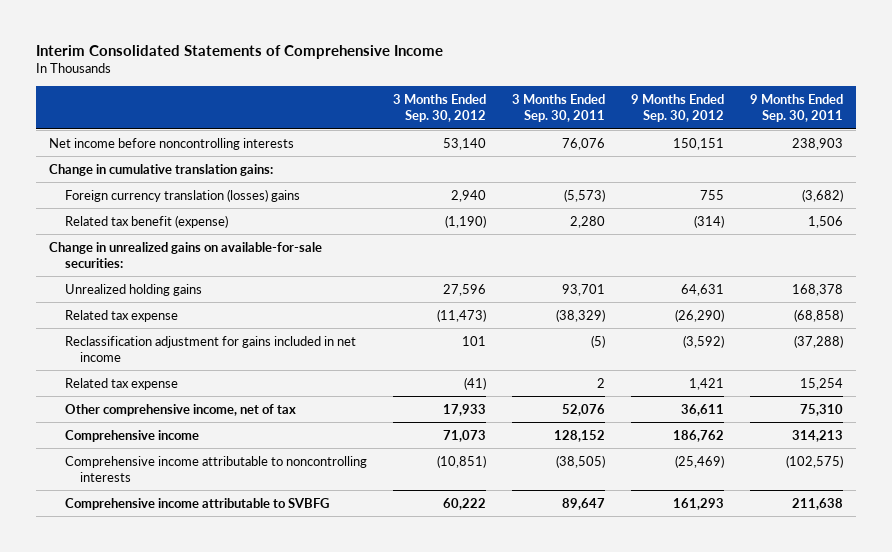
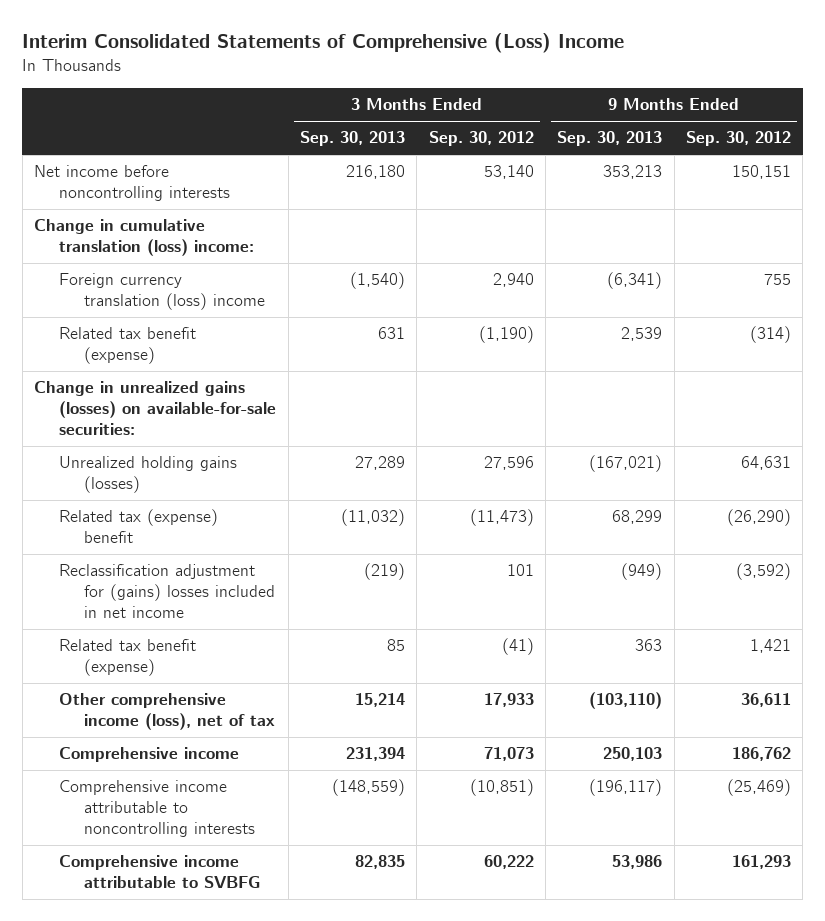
- Interim Consolidated Statements of Comprehensive Income
+ Interim Consolidated Statements of Comprehensive (Loss) Income
- | 3 Months Ended Sep. 30, 2012 | 3 Months Ended Sep. 30, 2011 | 9 Months Ended Sep. 30, 2012 | 9 Months Ended Sep. 30, 2011
+ | 3 Months Ended Sep. 30, 2013 | 3 Months Ended Sep. 30, 2012 | 9 Months Ended Sep. 30, 2013 | 9 Months Ended Sep. 30, 2012
- Change in cumulative translation gains:
- Foreign currency translation (losses) gains | 2,940 | (5,573) | 755 | (3,682)
+ Change in cumulative translation (loss) income:
+ Foreign currency translation (loss) income | (1,540) | 2,940 | (6,341) | 755
- Change in unrealized gains on available-for-sale securities:
- Unrealized holding gains | 27,596 | 93,701 | 64,631 | 168,378
- Related tax expense | (11,473) | (38,329) | (26,290) | (68,858)
- Reclassification adjustment for gains included in net income | 101 | (5) | (3,592) | (37,288)
- Related tax expense | (41) | 2 | 1,421 | 15,254
- Other comprehensive income, net of tax | 17,933 | 52,076 | 36,611 | 75,310
+ Change in unrealized gains (losses) on available-for-sale securities:
+ Unrealized holding gains (losses) | 27,289 | 27,596 | (167,021) | 64,631
+ Related tax (expense) benefit | (11,032) | (11,473) | 68,299 | (26,290)
+ Reclassification adjustment for (gains) losses included in net income | (219) | 101 | (949) | (3,592)
+ Related tax benefit (expense) | 85 | (41) | 363 | 1,421
+ Other comprehensive income (loss), net of tax | 15,214 | 17,933 | (103,110) | 36,611

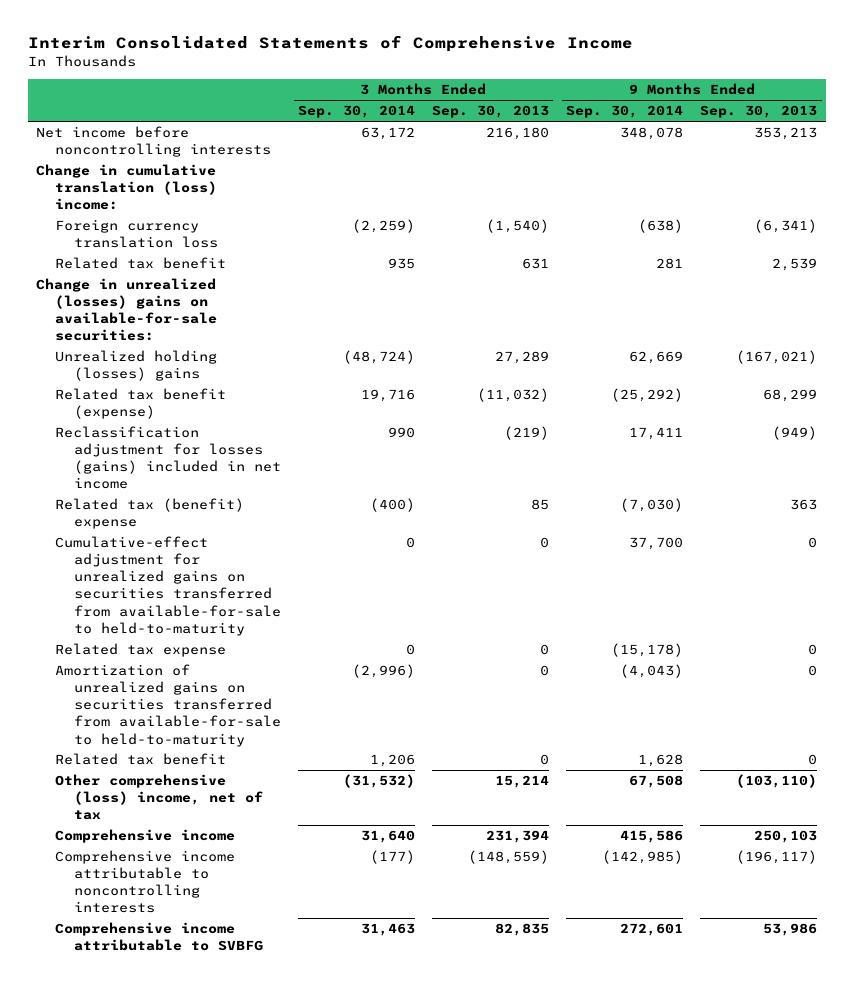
- Interim Consolidated Statements of Comprehensive (Loss) Income
+ Interim Consolidated Statements of Comprehensive Income
- | 3 Months Ended Sep. 30, 2013 | 3 Months Ended Sep. 30, 2012 | 9 Months Ended Sep. 30, 2013 | 9 Months Ended Sep. 30, 2012
+ | 3 Months Ended Sep. 30, 2014 | 3 Months Ended Sep. 30, 2013 | 9 Months Ended Sep. 30, 2014 | 9 Months Ended Sep. 30, 2013
- Foreign currency translation (loss) income | (1,540) | 2,940 | (6,341) | 755
- Related tax benefit (expense) | 631 | (1,190) | 2,539 | (314)
- Change in unrealized gains (losses) on available-for-sale securities:
- Unrealized holding gains (losses) | 27,289 | 27,596 | (167,021) | 64,631
- Related tax (expense) benefit | (11,032) | (11,473) | 68,299 | (26,290)
- Reclassification adjustment for (gains) losses included in net income | (219) | 101 | (949) | (3,592)
- Related tax benefit (expense) | 85 | (41) | 363 | 1,421
- Other comprehensive income (loss), net of tax | 15,214 | 17,933 | (103,110) | 36,611
+ Foreign currency translation loss | (2,259) | (1,540) | (638) | (6,341)
+ Related tax benefit | 935 | 631 | 281 | 2,539
+ Change in unrealized (losses) gains on available-for-sale securities:
+ Unrealized holding (losses) gains | (48,724) | 27,289 | 62,669 | (167,021)
+ Related tax benefit (expense) | 19,716 | (11,032) | (25,292) | 68,299
+ Reclassification adjustment for losses (gains) included in net income | 990 | (219) | 17,411 | (949)
+ Related tax (benefit) expense | (400) | 85 | (7,030) | 363
+ Cumulative-effect adjustment for unrealized gains on securities transferred from available-for-sale to held-to-maturity | 0 | 0 | 37,700 | 0
+ Related tax expense | 0 | 0 | (15,178) | 0
+ Amortization of unrealized gains on securities transferred from available-for-sale to held-to-maturity | (2,996) | 0 | (4,043) | 0
+ Related tax benefit | 1,206 | 0 | 1,628 | 0
+ Other comprehensive (loss) income, net of tax | (31,532) | 15,214 | 67,508 | (103,110)

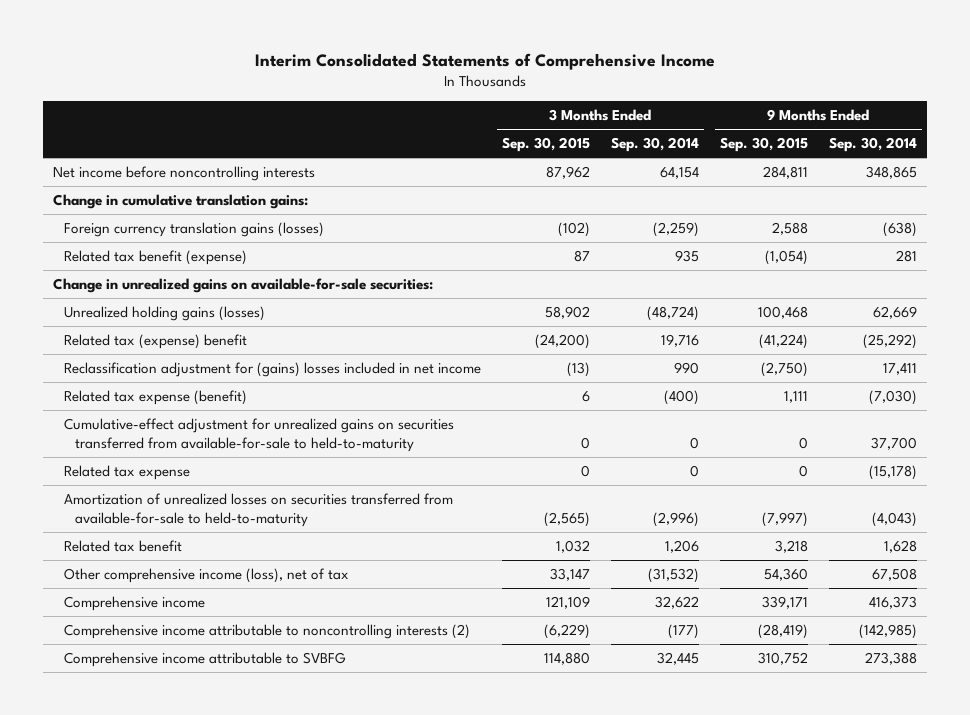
- | 3 Months Ended Sep. 30, 2014 | 3 Months Ended Sep. 30, 2013 | 9 Months Ended Sep. 30, 2014 | 9 Months Ended Sep. 30, 2013
+ | 3 Months Ended Sep. 30, 2015 | 3 Months Ended Sep. 30, 2014 | 9 Months Ended Sep. 30, 2015 | 9 Months Ended Sep. 30, 2014
- Net income before noncontrolling interests | 63,172 | 216,180 | 348,078 | 353,213
- Change in cumulative translation (loss) income:
- Foreign currency translation loss | (2,259) | (1,540) | (638) | (6,341)
- Related tax benefit | 935 | 631 | 281 | 2,539
- Change in unrealized (losses) gains on available-for-sale securities:
- Unrealized holding (losses) gains | (48,724) | 27,289 | 62,669 | (167,021)
- Related tax benefit (expense) | 19,716 | (11,032) | (25,292) | 68,299
- Reclassification adjustment for losses (gains) included in net income | 990 | (219) | 17,411 | (949)
- Related tax (benefit) expense | (400) | 85 | (7,030) | 363
+ Net income before noncontrolling interests | 87,962 | 64,154 | 284,811 | 348,865
+ Change in cumulative translation gains:
+ Foreign currency translation gains (losses) | (102) | (2,259) | 2,588 | (638)
+ Related tax benefit (expense) | 87 | 935 | (1,054) | 281
+ Change in unrealized gains on available-for-sale securities:
+ Unrealized holding gains (losses) | 58,902 | (48,724) | 100,468 | 62,669
+ Related tax (expense) benefit | (24,200) | 19,716 | (41,224) | (25,292)
+ Reclassification adjustment for (gains) losses included in net income | (13) | 990 | (2,750) | 17,411
+ Related tax expense (benefit) | 6 | (400) | 1,111 | (7,030)
- Amortization of unrealized gains on securities transferred from available-for-sale to held-to-maturity | (2,996) | 0 | (4,043) | 0
+ Amortization of unrealized losses on securities transferred from available-for-sale to held-to-maturity | (2,565) | (2,996) | (7,997) | (4,043)
- Other comprehensive (loss) income, net of tax | (31,532) | 15,214 | 67,508 | (103,110)
- Comprehensive income | 31,640 | 231,394 | 415,586 | 250,103
- Comprehensive income attributable to noncontrolling interests | (177) | (148,559) | (142,985) | (196,117)
- Comprehensive income attributable to SVBFG | 31,463 | 82,835 | 272,601 | 53,986
+ Other comprehensive income (loss), net of tax | 33,147 | (31,532) | 54,360 | 67,508
+ Comprehensive income | 121,109 | 32,622 | 339,171 | 416,373
+ Comprehensive income attributable to noncontrolling interests (2) | (6,229) | (177) | (28,419) | (142,985)
+ Comprehensive income attributable to SVBFG | 114,880 | 32,445 | 310,752 | 273,388

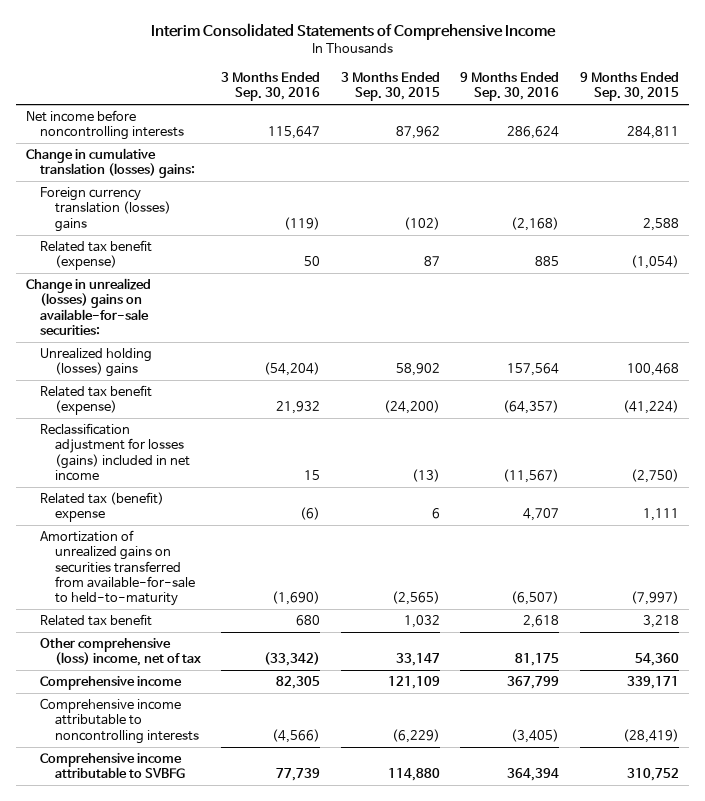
- | 3 Months Ended Sep. 30, 2015 | 3 Months Ended Sep. 30, 2014 | 9 Months Ended Sep. 30, 2015 | 9 Months Ended Sep. 30, 2014
+ | 3 Months Ended Sep. 30, 2016 | 3 Months Ended Sep. 30, 2015 | 9 Months Ended Sep. 30, 2016 | 9 Months Ended Sep. 30, 2015
- Change in cumulative translation gains:
- Foreign currency translation gains (losses) | (102) | (2,259) | 2,588 | (638)
+ Change in cumulative translation (losses) gains:
+ Foreign currency translation (losses) gains | (119) | (102) | (2,168) | 2,588
- Change in unrealized gains on available-for-sale securities:
- Unrealized holding gains (losses) | 58,902 | (48,724) | 100,468 | 62,669
- Related tax (expense) benefit | (24,200) | 19,716 | (41,224) | (25,292)
- Reclassification adjustment for (gains) losses included in net income | (13) | 990 | (2,750) | 17,411
- Related tax expense (benefit) | 6 | (400) | 1,111 | (7,030)
- Cumulative-effect adjustment for unrealized gains on securities transferred from available-for-sale to held-to-maturity | 0 | 0 | 0 | 37,700
- Related tax expense | 0 | 0 | 0 | (15,178)
- Amortization of unrealized losses on securities transferred from available-for-sale to held-to-maturity | (2,565) | (2,996) | (7,997) | (4,043)
+ Change in unrealized (losses) gains on available-for-sale securities:
+ Unrealized holding (losses) gains | (54,204) | 58,902 | 157,564 | 100,468
+ Related tax benefit (expense) | 21,932 | (24,200) | (64,357) | (41,224)
+ Reclassification adjustment for losses (gains) included in net income | 15 | (13) | (11,567) | (2,750)
+ Related tax (benefit) expense | (6) | 6 | 4,707 | 1,111
+ Amortization of unrealized gains on securities transferred from available-for-sale to held-to-maturity | (1,690) | (2,565) | (6,507) | (7,997)
- Other comprehensive income (loss), net of tax | 33,147 | (31,532) | 54,360 | 67,508
+ Other comprehensive (loss) income, net of tax | (33,342) | 33,147 | 81,175 | 54,360
- Comprehensive income attributable to noncontrolling interests (2) | (6,229) | (177) | (28,419) | (142,985)
+ Comprehensive income attributable to noncontrolling interests | (4,566) | (6,229) | (3,405) | (28,419)

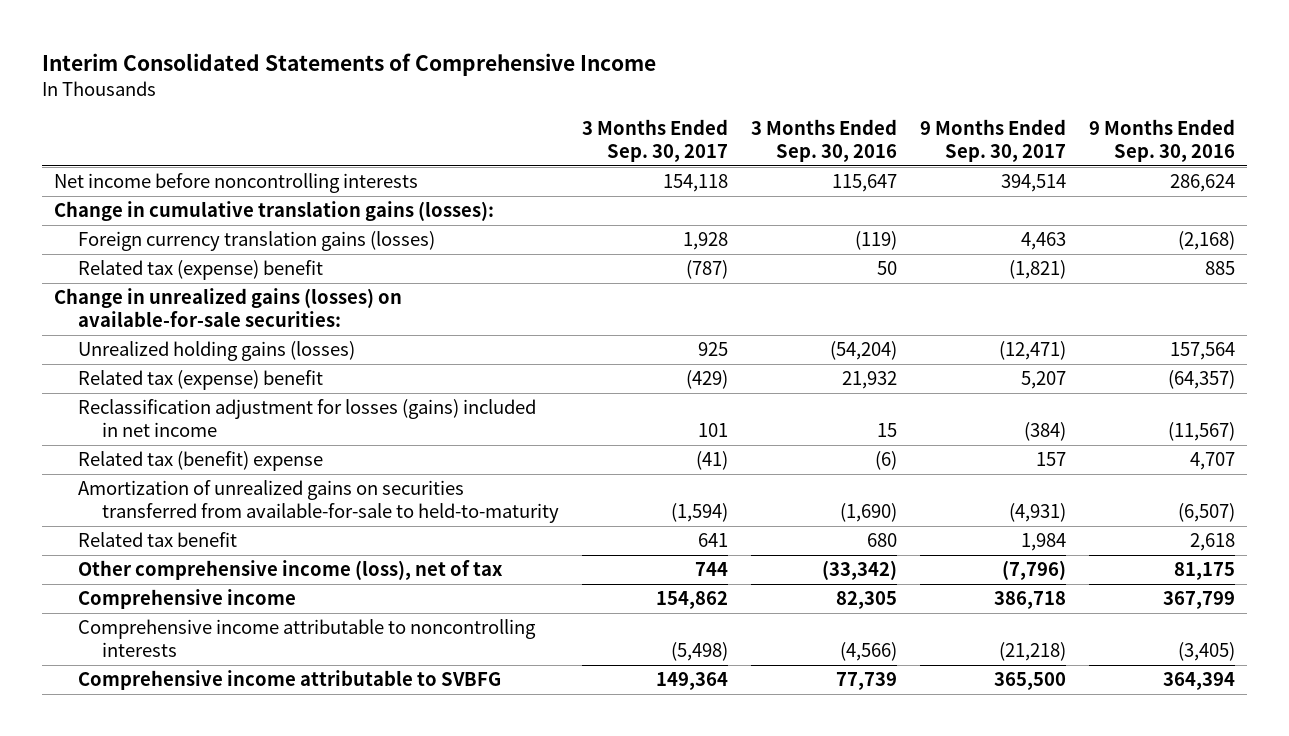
- | 3 Months Ended Sep. 30, 2016 | 3 Months Ended Sep. 30, 2015 | 9 Months Ended Sep. 30, 2016 | 9 Months Ended Sep. 30, 2015
+ | 3 Months Ended Sep. 30, 2017 | 3 Months Ended Sep. 30, 2016 | 9 Months Ended Sep. 30, 2017 | 9 Months Ended Sep. 30, 2016
- Change in cumulative translation (losses) gains:
- Foreign currency translation (losses) gains | (119) | (102) | (2,168) | 2,588
- Related tax benefit (expense) | 50 | 87 | 885 | (1,054)
- Change in unrealized (losses) gains on available-for-sale securities:
- Unrealized holding (losses) gains | (54,204) | 58,902 | 157,564 | 100,468
- Related tax benefit (expense) | 21,932 | (24,200) | (64,357) | (41,224)
+ Change in cumulative translation gains (losses):
+ Foreign currency translation gains (losses) | 1,928 | (119) | 4,463 | (2,168)
+ Related tax (expense) benefit | (787) | 50 | (1,821) | 885
+ Change in unrealized gains (losses) on available-for-sale securities:
+ Unrealized holding gains (losses) | 925 | (54,204) | (12,471) | 157,564
+ Related tax (expense) benefit | (429) | 21,932 | 5,207 | (64,357)
- Other comprehensive (loss) income, net of tax | (33,342) | 33,147 | 81,175 | 54,360
+ Other comprehensive income (loss), net of tax | 744 | (33,342) | (7,796) | 81,175

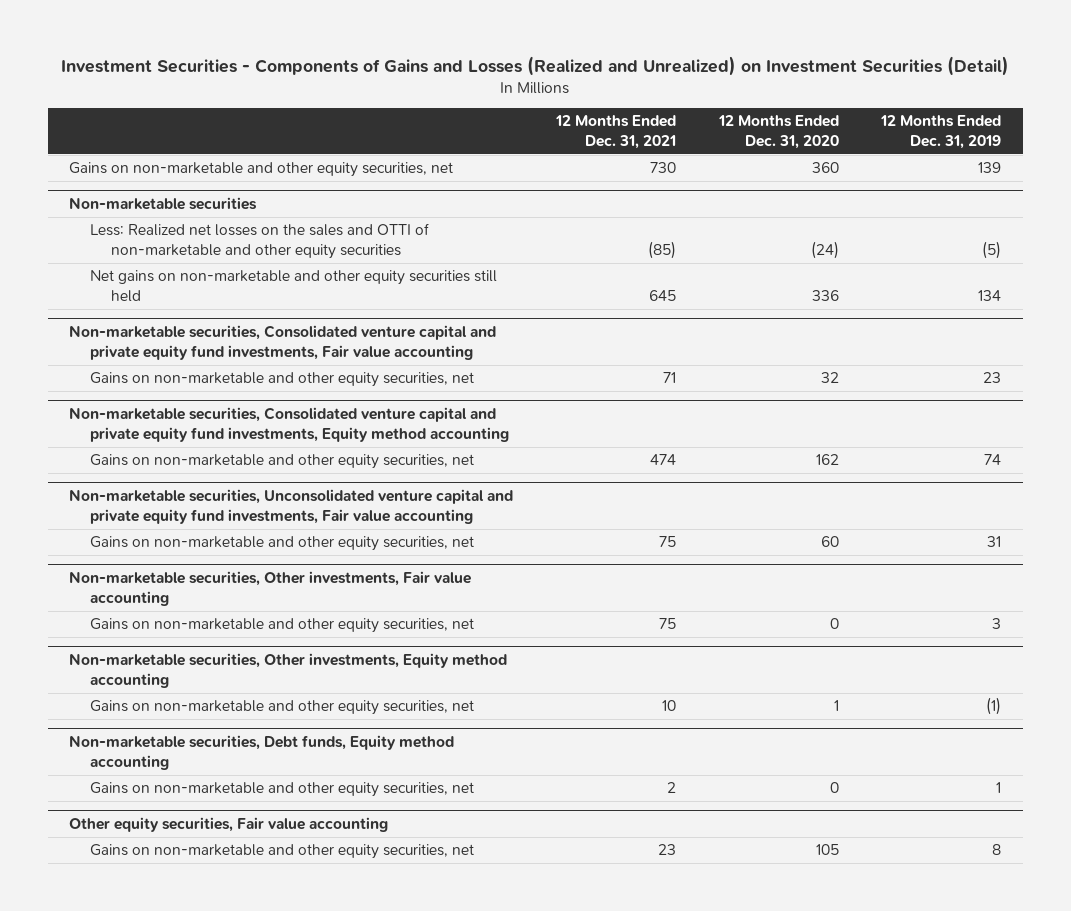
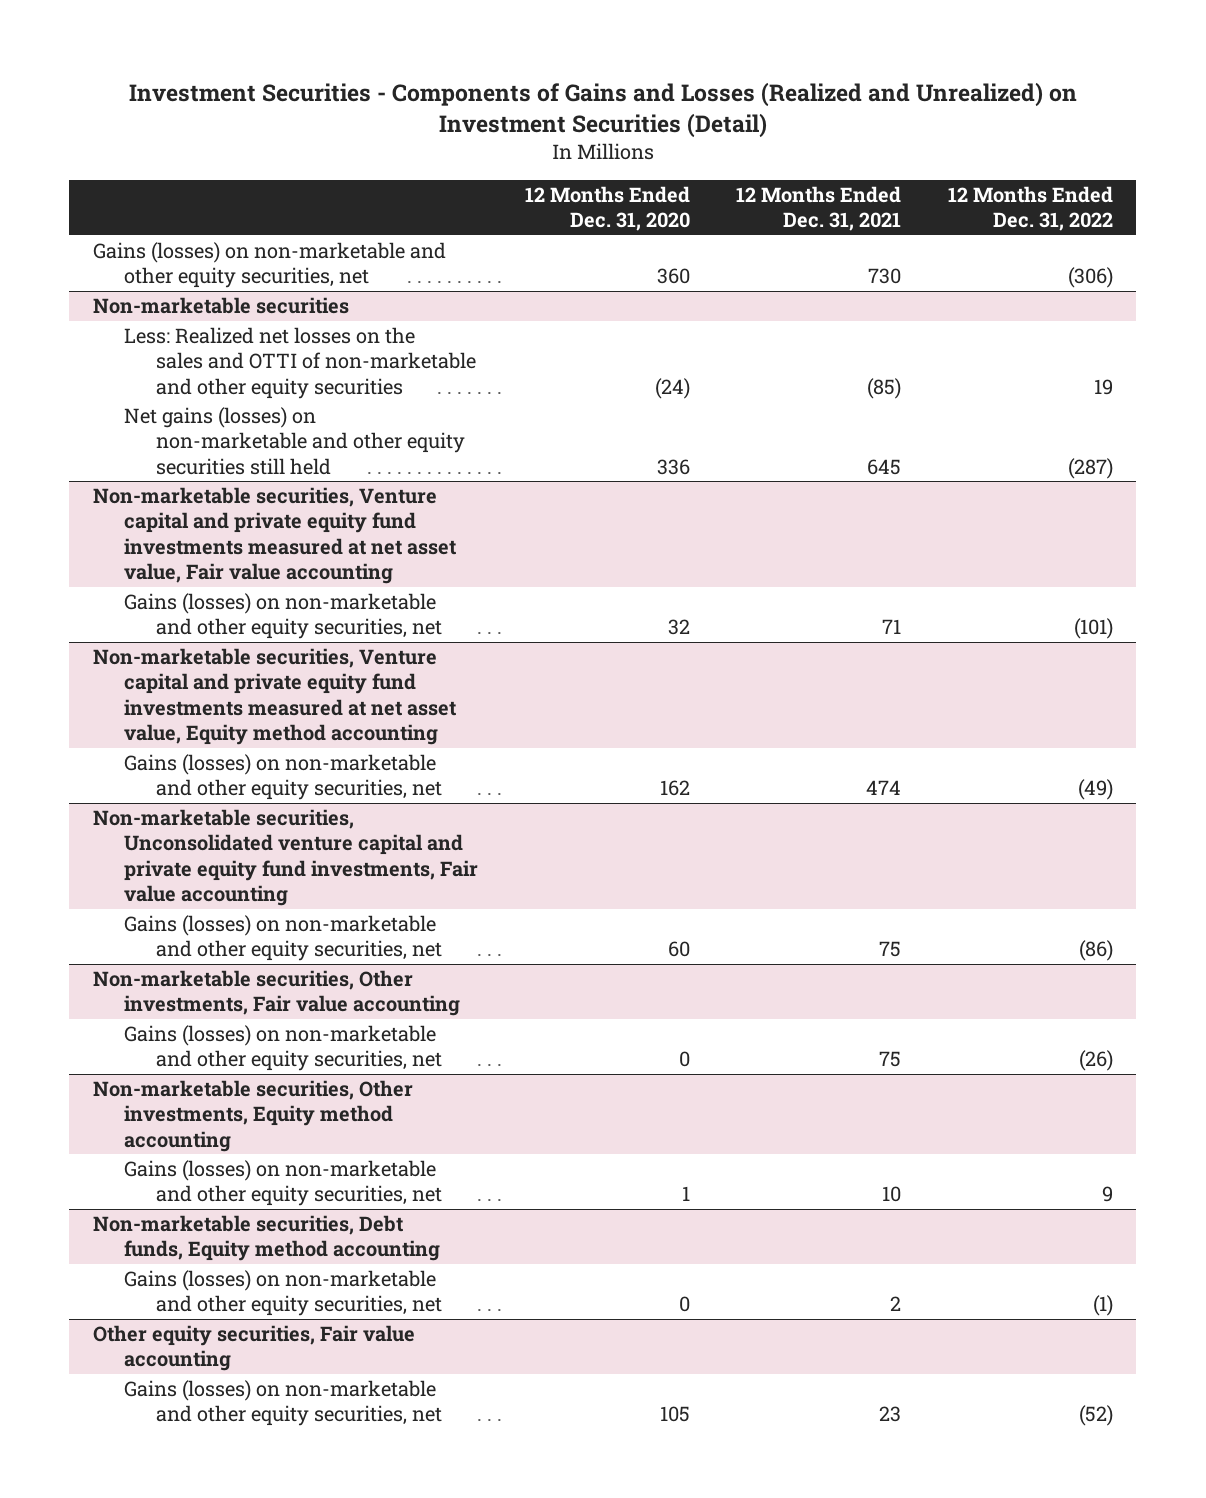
- | 12 Months Ended Dec. 31, 2021 | 12 Months Ended Dec. 31, 2020 | 12 Months Ended Dec. 31, 2019
+ | 12 Months Ended Dec. 31, 2020 | 12 Months Ended Dec. 31, 2021 | 12 Months Ended Dec. 31, 2022
- Gains on non-marketable and other equity securities, net | 730 | 360 | 139
+ Gains (losses) on non-marketable and other equity securities, net | 360 | 730 | (306)
@ Non-marketable securities
- Net gains on non-marketable and other equity securities still held | 645 | 336 | 134
- Non-marketable securities, Consolidated venture capital and private equity fund investments, Fair value accounting
- Gains on non-marketable and other equity securities, net | 71 | 32 | 23
- Non-marketable securities, Consolidated venture capital and private equity fund investments, Equity method accounting
- Gains on non-marketable and other equity securities, net | 474 | 162 | 74
@ Non-marketable securities
+ Net gains (losses) on non-marketable and other equity securities still held | 336 | 645 | (287)
+ Non-marketable securities, Venture capital and private equity fund investments measured at net asset value, Fair value accounting
+ Gains (losses) on non-marketable and other equity securities, net | 32 | 71 | (101)
+ Non-marketable securities, Venture capital and private equity fund investments measured at net asset value, Equity method accounting
+ Gains (losses) on non-marketable and other equity securities, net | 162 | 474 | (49)
@ Non-marketable securities, Unconsolidated venture capital and private equity fund investments, Fair value accounting
- Gains on non-marketable and other equity securities, net | 75 | 60 | 31
+ Gains (losses) on non-marketable and other equity securities, net | 60 | 75 | (86)
@ Non-marketable securities, Other investments, Fair value accounting
- Gains on non-marketable and other equity securities, net | 75 | 0 | 3
+ Gains (losses) on non-marketable and other equity securities, net | 0 | 75 | (26)
@ Non-marketable securities, Other investments, Equity method accounting
- Gains on non-marketable and other equity securities, net | 10 | 1 | (1)
+ Gains (losses) on non-marketable and other equity securities, net | 1 | 10 | 9
@ Non-marketable securities, Debt funds, Equity method accounting
- Gains on non-marketable and other equity securities, net | 2 | 0 | 1
+ Gains (losses) on non-marketable and other equity securities, net | 0 | 2 | (1)
@ Other equity securities, Fair value accounting
- Gains on non-marketable and other equity securities, net | 23 | 105 | 8
+ Gains (losses) on non-marketable and other equity securities, net | 105 | 23 | (52)

